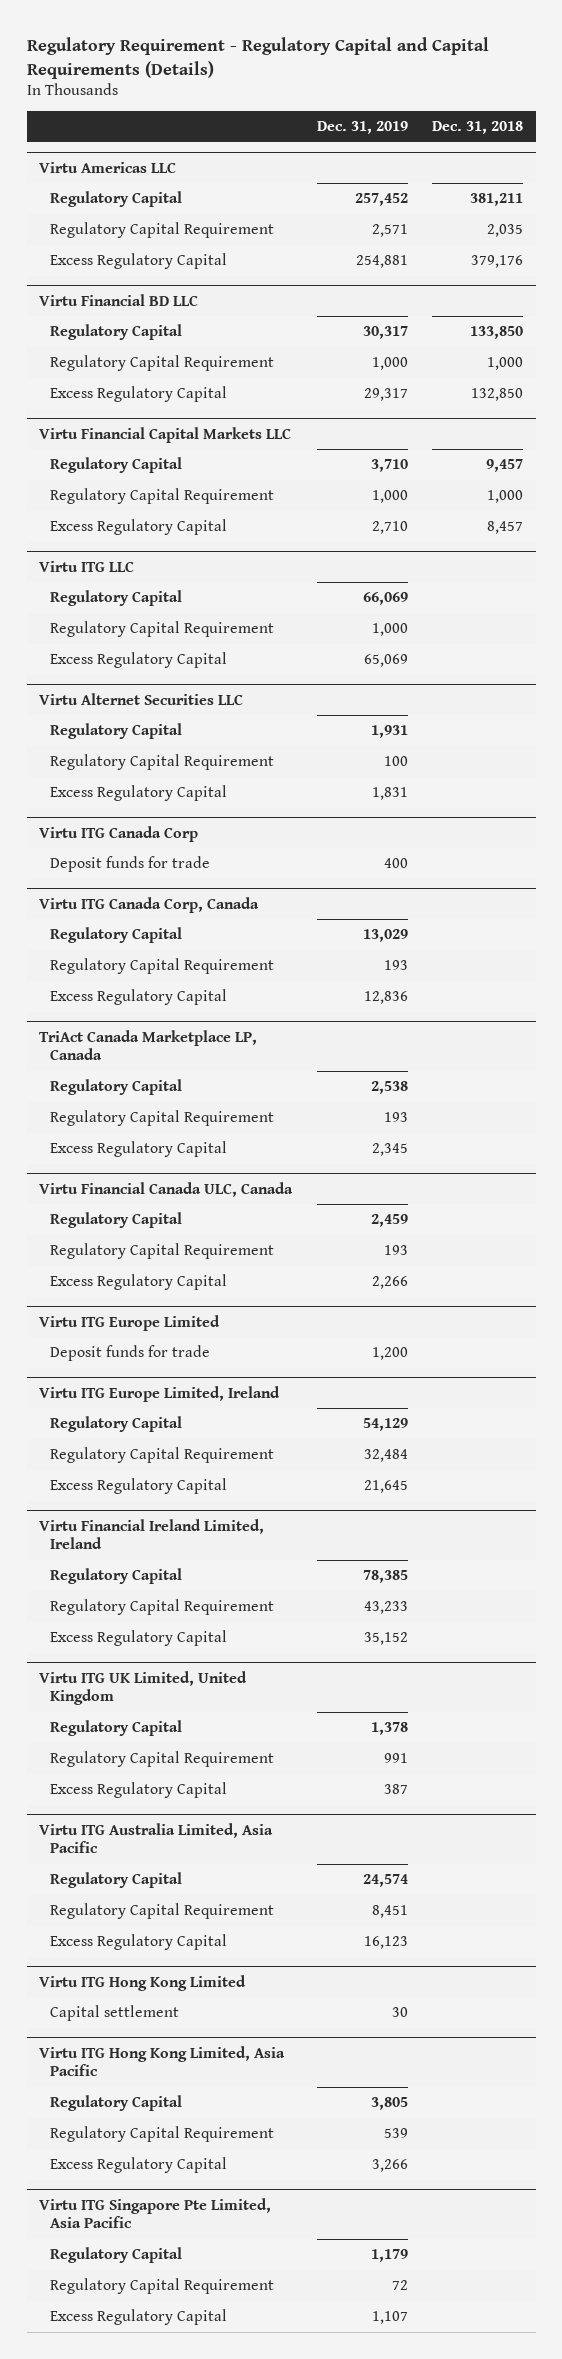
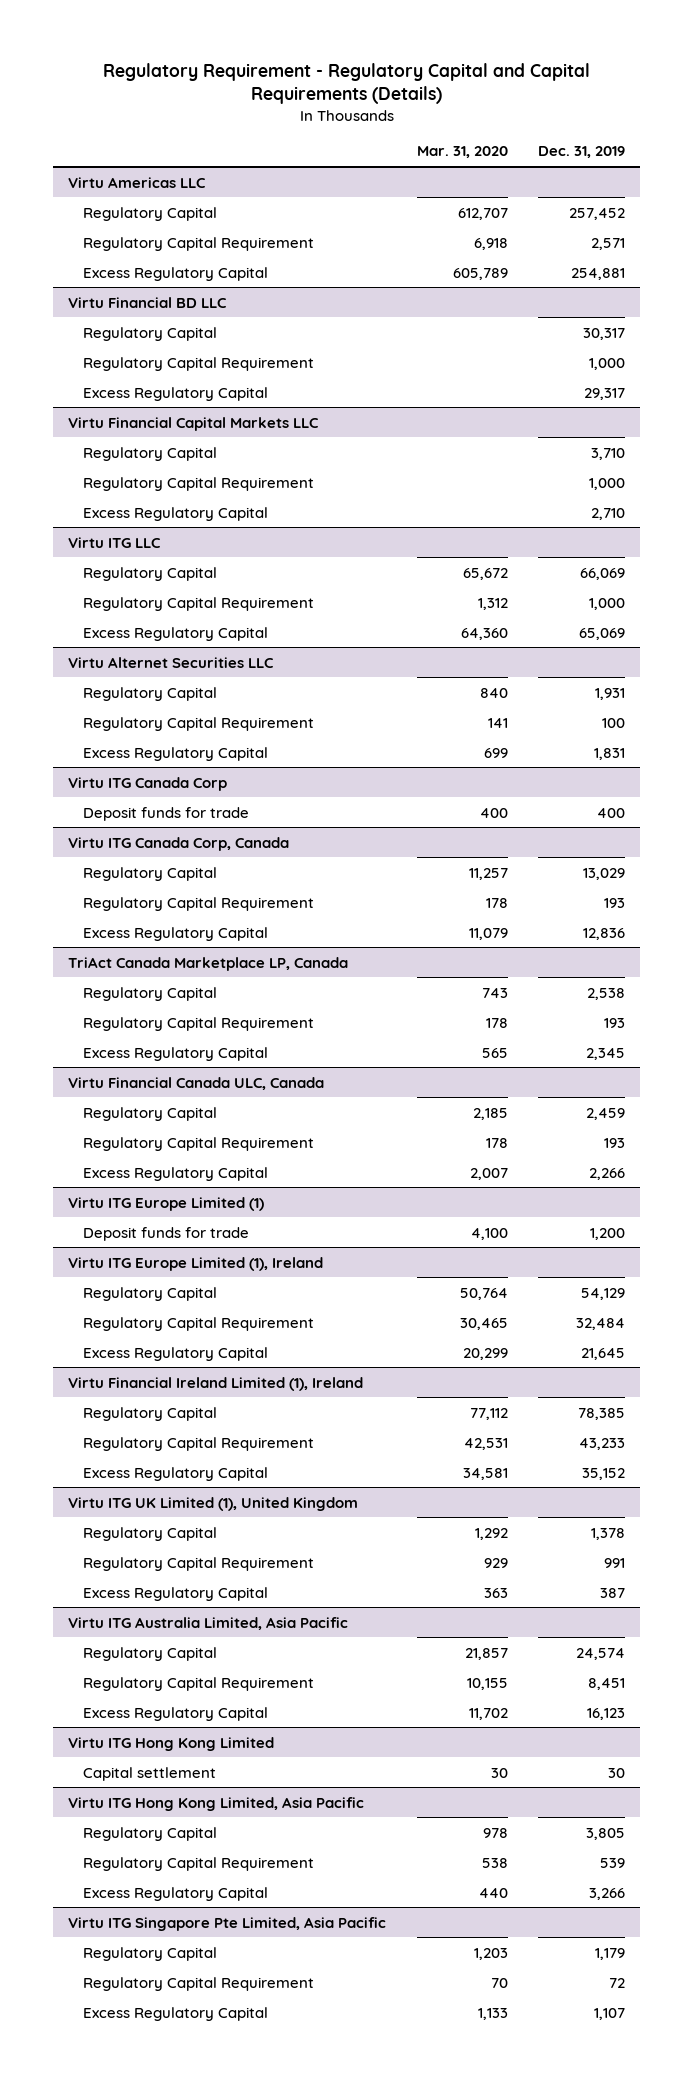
- | Dec. 31, 2019 | Dec. 31, 2018
+ | Mar. 31, 2020 | Dec. 31, 2019
- Virtu ITG Europe Limited
+ Virtu ITG Europe Limited (1)
- Virtu ITG Europe Limited, Ireland
+ Virtu ITG Europe Limited (1), Ireland
- Virtu Financial Ireland Limited, Ireland
+ Virtu Financial Ireland Limited (1), Ireland
- Virtu ITG UK Limited, United Kingdom
+ Virtu ITG UK Limited (1), United Kingdom

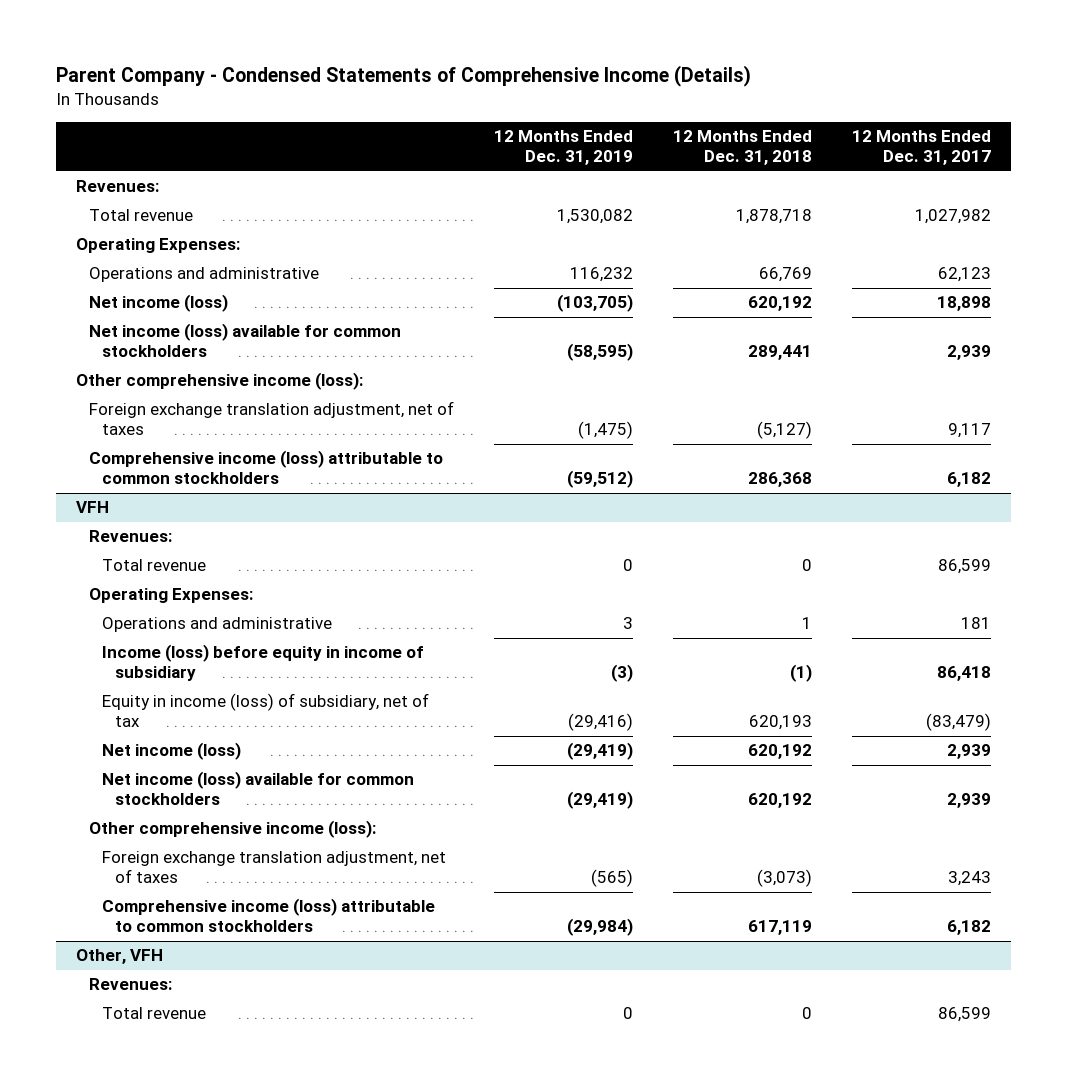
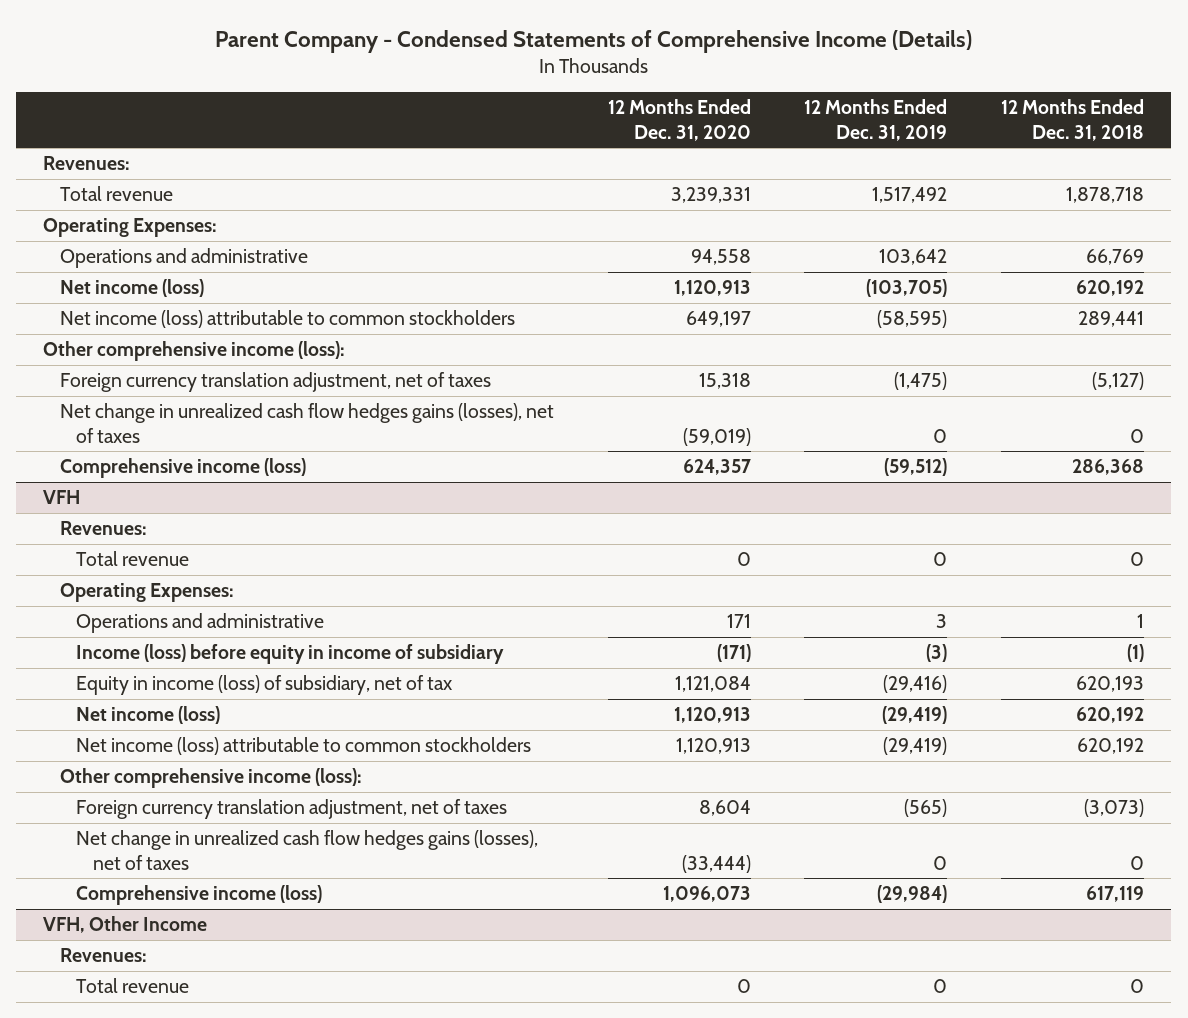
- | 12 Months Ended Dec. 31, 2019 | 12 Months Ended Dec. 31, 2018 | 12 Months Ended Dec. 31, 2017
+ | 12 Months Ended Dec. 31, 2020 | 12 Months Ended Dec. 31, 2019 | 12 Months Ended Dec. 31, 2018
- Total revenue | 1,530,082 | 1,878,718 | 1,027,982
+ Total revenue | 3,239,331 | 1,517,492 | 1,878,718
- Operations and administrative | 116,232 | 66,769 | 62,123
+ Operations and administrative | 94,558 | 103,642 | 66,769
- Net income (loss) available for common stockholders | (58,595) | 289,441 | 2,939
+ Net income (loss) attributable to common stockholders | 649,197 | (58,595) | 289,441
- Foreign exchange translation adjustment, net of taxes | (1,475) | (5,127) | 9,117
- Comprehensive income (loss) attributable to common stockholders | (59,512) | 286,368 | 6,182
+ Foreign currency translation adjustment, net of taxes | 15,318 | (1,475) | (5,127)
+ Net change in unrealized cash flow hedges gains (losses), net of taxes | (59,019) | 0 | 0
+ Comprehensive income (loss) | 624,357 | (59,512) | 286,368
@ VFH
- Net income (loss) available for common stockholders | (29,419) | 620,192 | 2,939
+ Net income (loss) attributable to common stockholders | 1,120,913 | (29,419) | 620,192
- Foreign exchange translation adjustment, net of taxes | (565) | (3,073) | 3,243
- Comprehensive income (loss) attributable to common stockholders | (29,984) | 617,119 | 6,182
- Other, VFH
@ VFH
+ Foreign currency translation adjustment, net of taxes | 8,604 | (565) | (3,073)
+ Net change in unrealized cash flow hedges gains (losses), net of taxes | (33,444) | 0 | 0
+ Comprehensive income (loss) | 1,096,073 | (29,984) | 617,119
+ VFH, Other Income

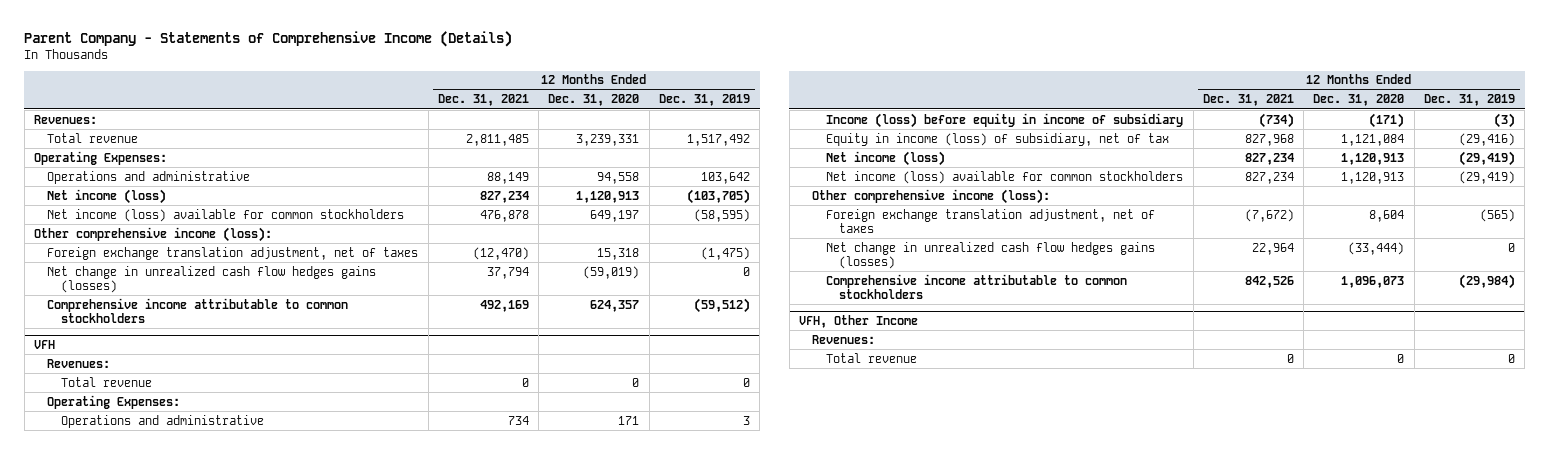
- Parent Company - Condensed Statements of Comprehensive Income (Details)
+ Parent Company - Statements of Comprehensive Income (Details)
- | 12 Months Ended Dec. 31, 2020 | 12 Months Ended Dec. 31, 2019 | 12 Months Ended Dec. 31, 2018
+ | 12 Months Ended Dec. 31, 2021 | 12 Months Ended Dec. 31, 2020 | 12 Months Ended Dec. 31, 2019
- Net income (loss) attributable to common stockholders | 649,197 | (58,595) | 289,441
+ Net income (loss) available for common stockholders | 476,878 | 649,197 | (58,595)
- Foreign currency translation adjustment, net of taxes | 15,318 | (1,475) | (5,127)
- Net change in unrealized cash flow hedges gains (losses), net of taxes | (59,019) | 0 | 0
- Comprehensive income (loss) | 624,357 | (59,512) | 286,368
+ Foreign exchange translation adjustment, net of taxes | (12,470) | 15,318 | (1,475)
+ Net change in unrealized cash flow hedges gains (losses) | 37,794 | (59,019) | 0
+ Comprehensive income attributable to common stockholders | 492,169 | 624,357 | (59,512)
@ VFH
- Net income (loss) attributable to common stockholders | 1,120,913 | (29,419) | 620,192
+ Net income (loss) available for common stockholders | 827,234 | 1,120,913 | (29,419)
- Foreign currency translation adjustment, net of taxes | 8,604 | (565) | (3,073)
- Net change in unrealized cash flow hedges gains (losses), net of taxes | (33,444) | 0 | 0
- Comprehensive income (loss) | 1,096,073 | (29,984) | 617,119
+ Foreign exchange translation adjustment, net of taxes | (7,672) | 8,604 | (565)
+ Net change in unrealized cash flow hedges gains (losses) | 22,964 | (33,444) | 0
+ Comprehensive income attributable to common stockholders | 842,526 | 1,096,073 | (29,984)

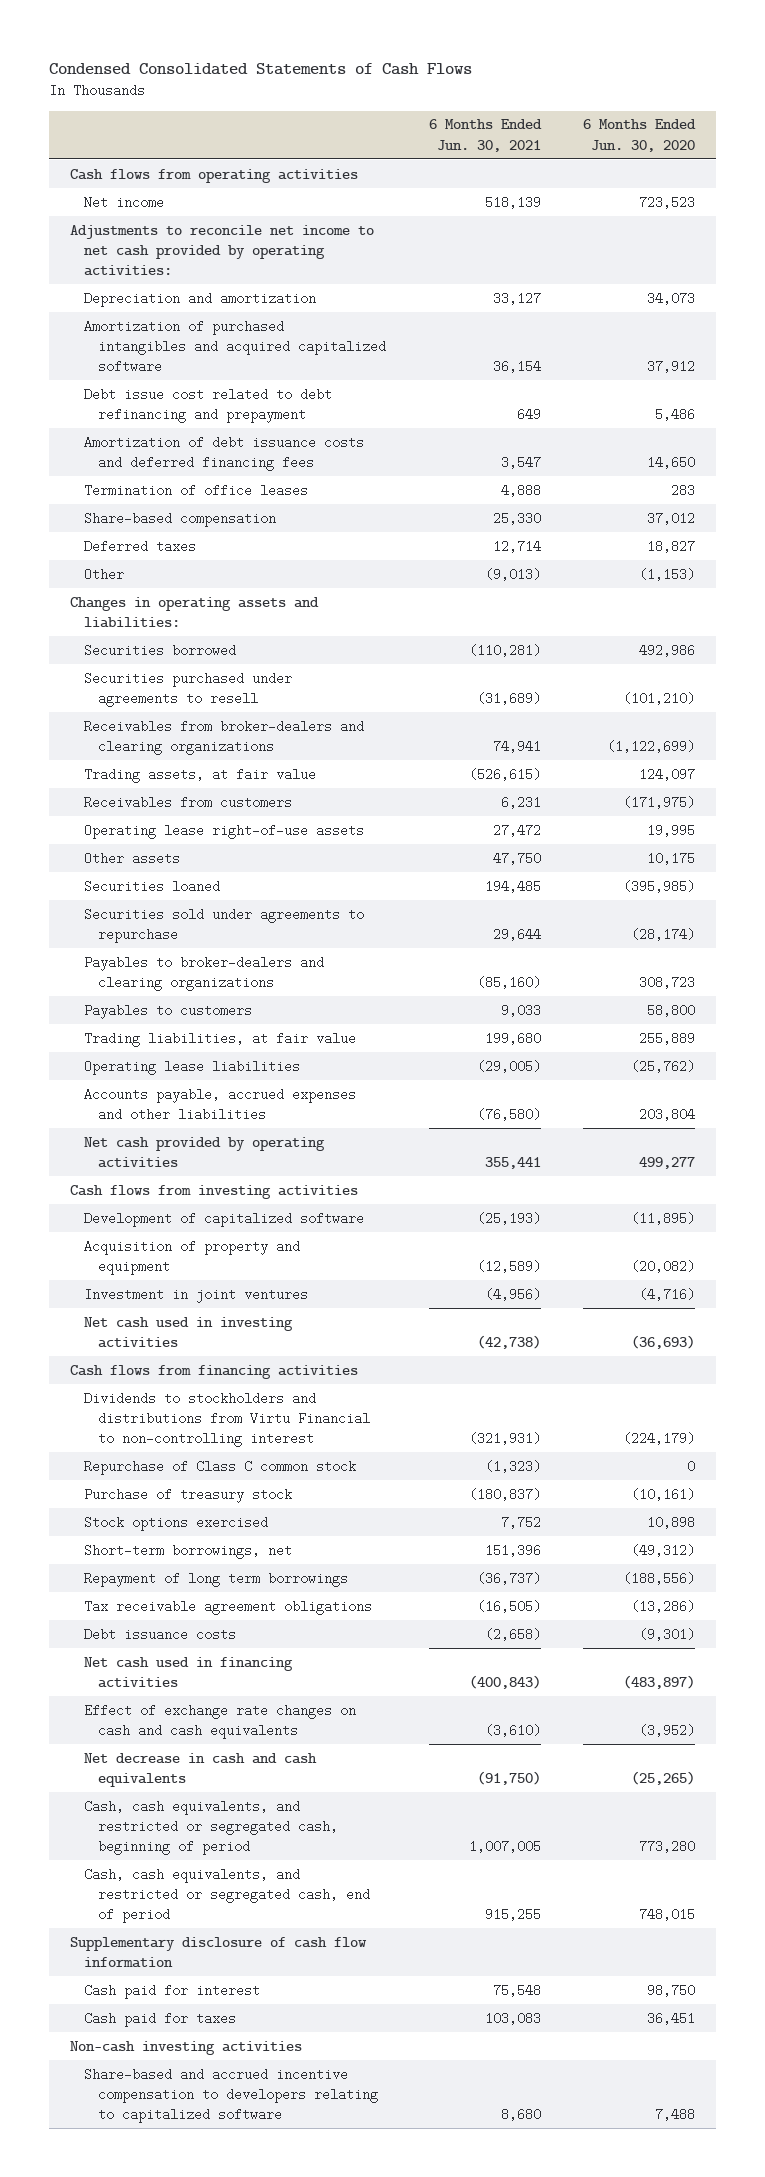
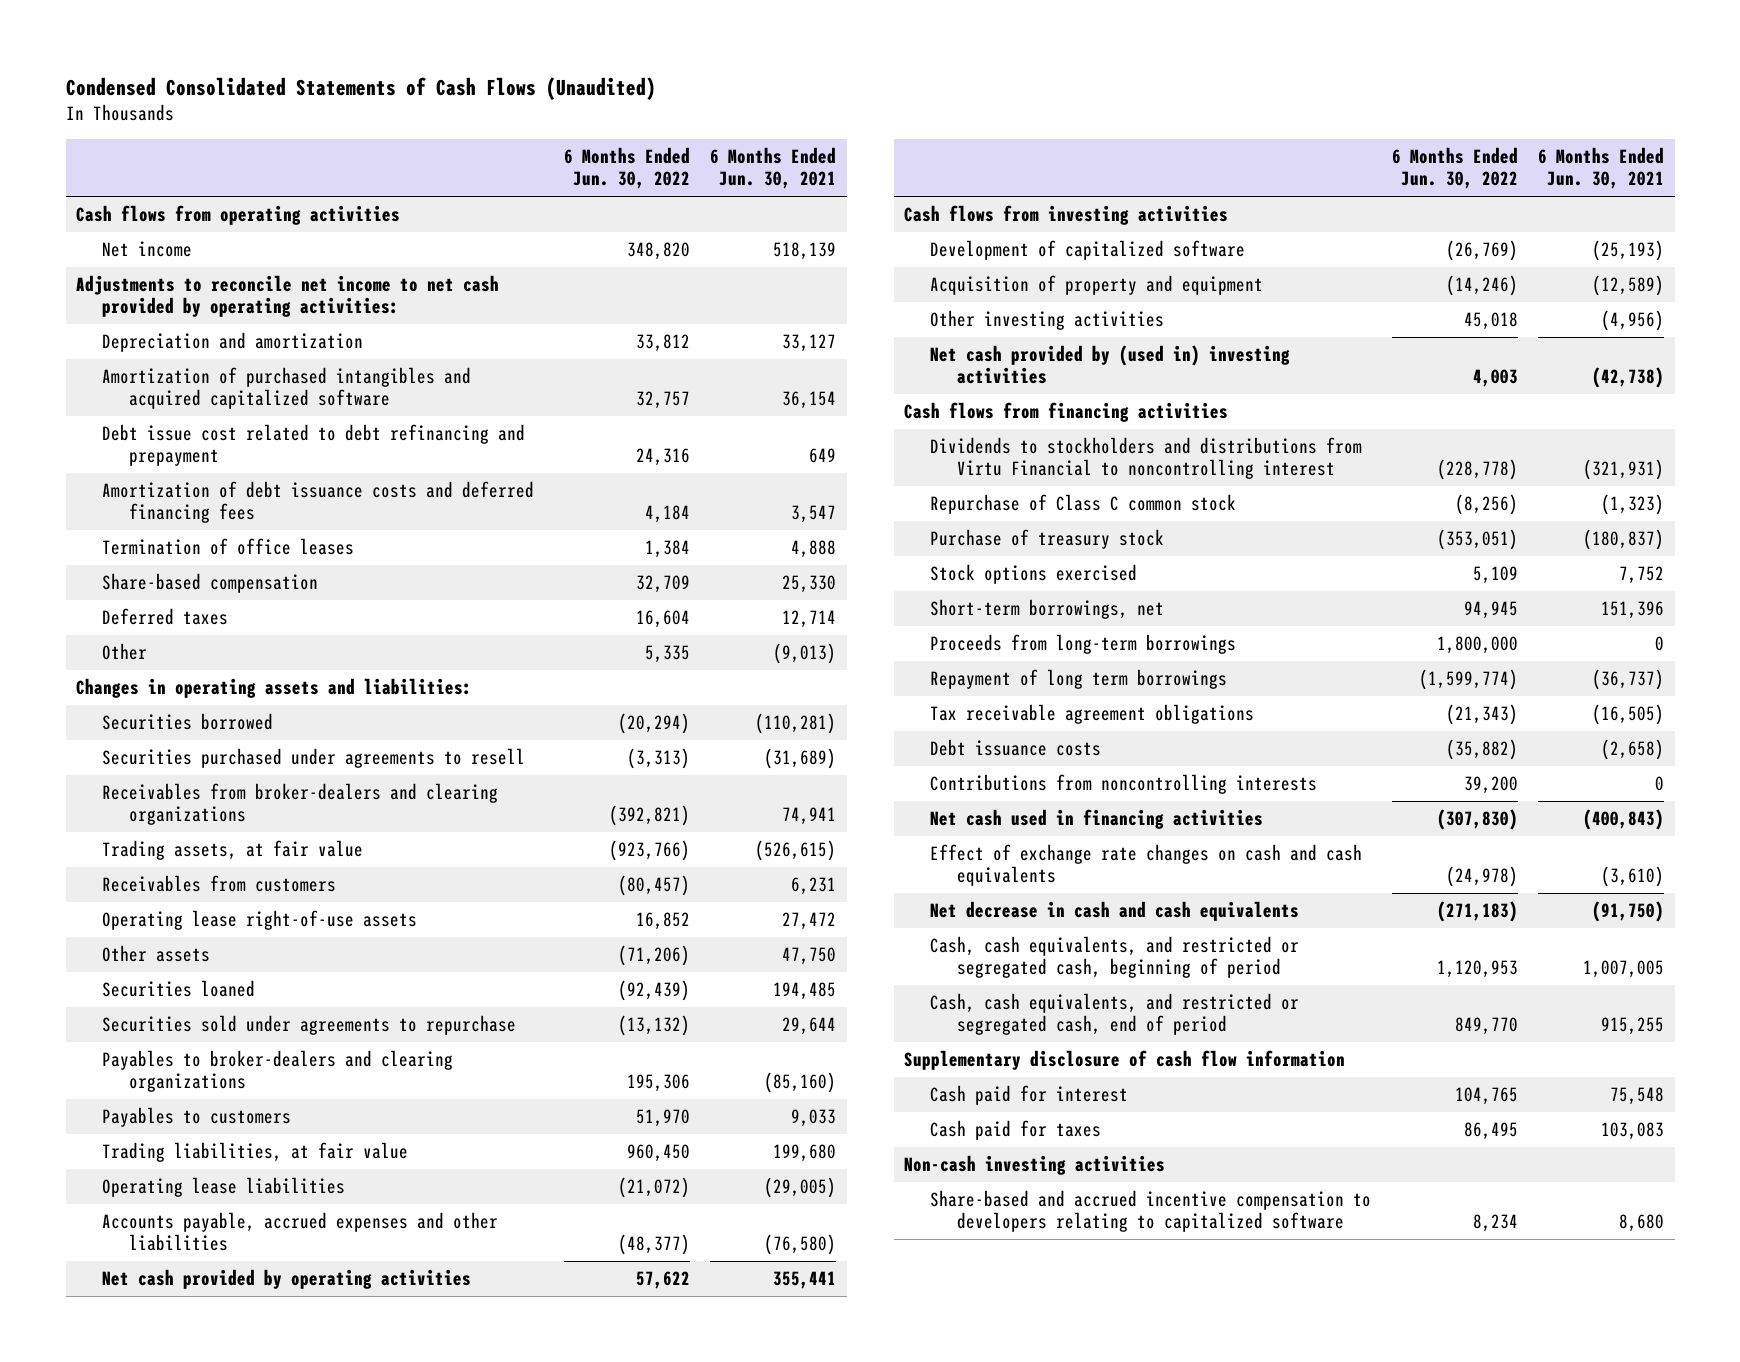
- Condensed Consolidated Statements of Cash Flows
+ Condensed Consolidated Statements of Cash Flows (Unaudited)
- | 6 Months Ended Jun. 30, 2021 | 6 Months Ended Jun. 30, 2020
+ | 6 Months Ended Jun. 30, 2022 | 6 Months Ended Jun. 30, 2021
- Investment in joint ventures | (4,956) | (4,716)
- Net cash used in investing activities | (42,738) | (36,693)
+ Other investing activities | 45,018 | (4,956)
+ Net cash provided by (used in) investing activities | 4,003 | (42,738)
- Dividends to stockholders and distributions from Virtu Financial to non-controlling interest | (321,931) | (224,179)
+ Dividends to stockholders and distributions from Virtu Financial to noncontrolling interest | (228,778) | (321,931)
+ Proceeds from long-term borrowings | 1,800,000 | 0
+ Contributions from noncontrolling interests | 39,200 | 0

